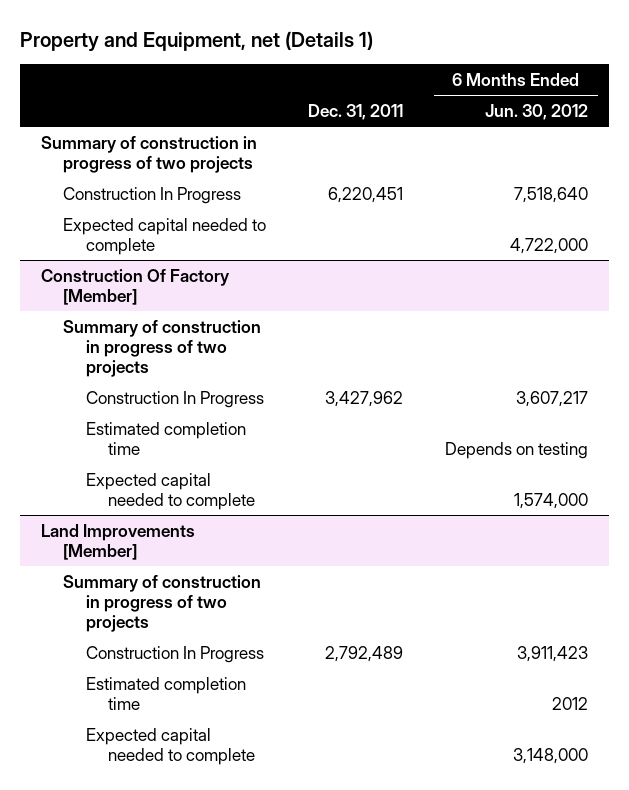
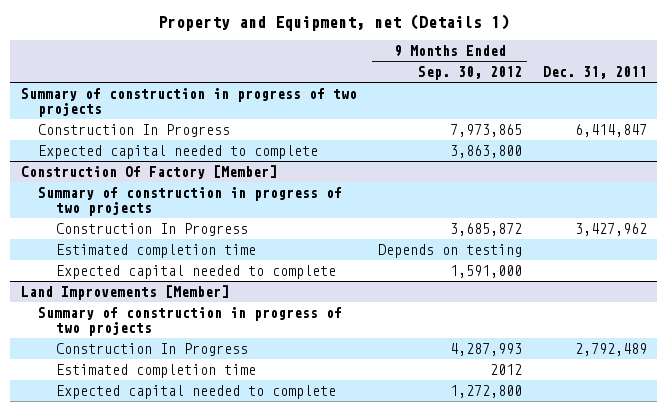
- | Dec. 31, 2011 | 6 Months Ended Jun. 30, 2012
+ | 9 Months Ended Sep. 30, 2012 | Dec. 31, 2011
- Construction In Progress | 6,220,451 | 7,518,640
+ Construction In Progress | 7,973,865 | 6,414,847

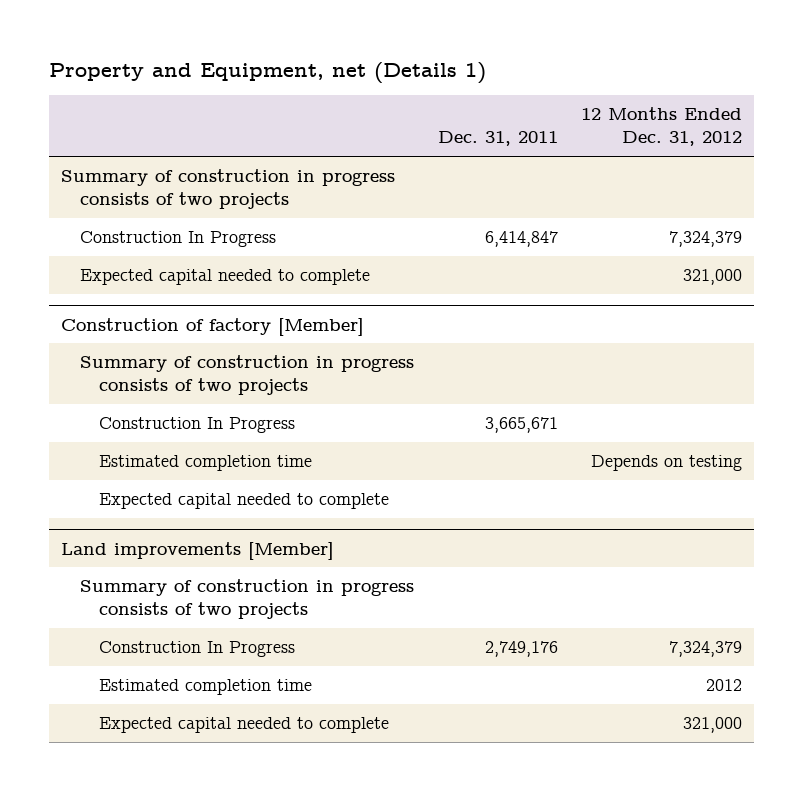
- | 9 Months Ended Sep. 30, 2012 | Dec. 31, 2011
+ | Dec. 31, 2011 | 12 Months Ended Dec. 31, 2012
- Summary of construction in progress of two projects
+ Summary of construction in progress consists of two projects
- Construction Of Factory [Member]
- Summary of construction in progress of two projects
- Construction In Progress | 3,685,872 | 3,427,962
+ Construction of factory [Member]
+ Summary of construction in progress consists of two projects
+ Construction In Progress | 3,665,671 |
- Land Improvements [Member]
- Summary of construction in progress of two projects
- Construction In Progress | 4,287,993 | 2,792,489
+ Land improvements [Member]
+ Summary of construction in progress consists of two projects
+ Construction In Progress | 2,749,176 | 7,324,379

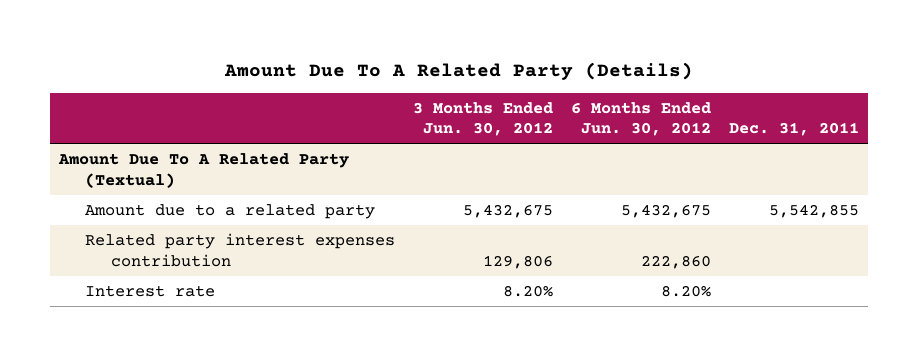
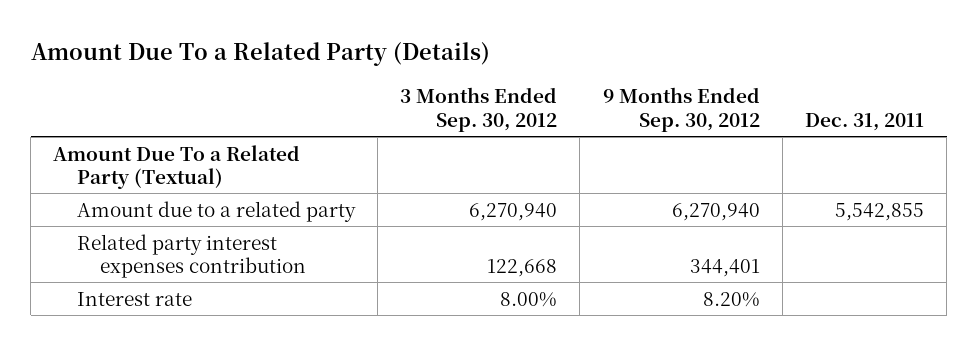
- Amount Due To A Related Party (Details)
+ Amount Due To a Related Party (Details)
- | 3 Months Ended Jun. 30, 2012 | 6 Months Ended Jun. 30, 2012 | Dec. 31, 2011
+ | 3 Months Ended Sep. 30, 2012 | 9 Months Ended Sep. 30, 2012 | Dec. 31, 2011
- Amount Due To A Related Party (Textual)
+ Amount Due To a Related Party (Textual)

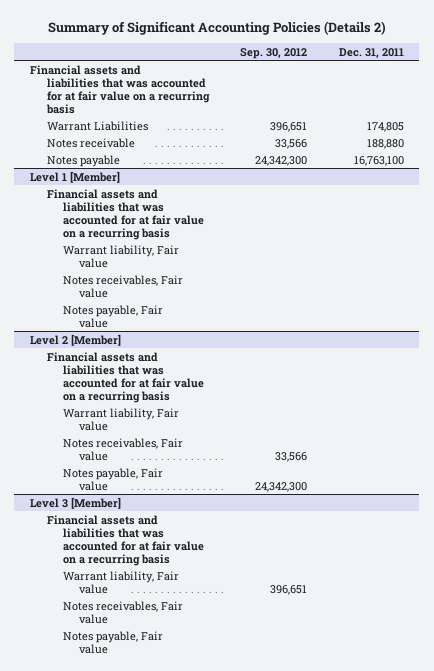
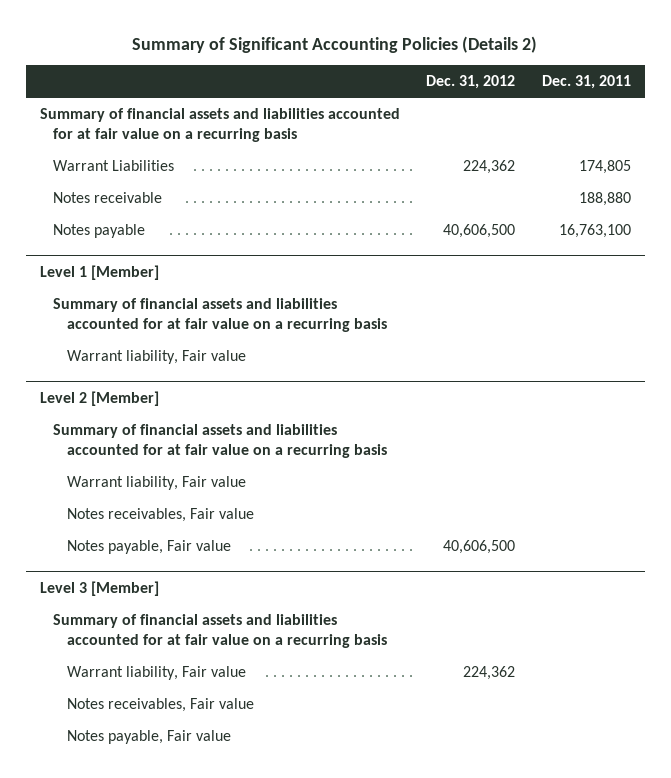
- | Sep. 30, 2012 | Dec. 31, 2011
+ | Dec. 31, 2012 | Dec. 31, 2011
- Financial assets and liabilities that was accounted for at fair value on a recurring basis
+ Summary of financial assets and liabilities accounted for at fair value on a recurring basis
@ Level 1 [Member]
- Financial assets and liabilities that was accounted for at fair value on a recurring basis
+ Summary of financial assets and liabilities accounted for at fair value on a recurring basis
- Notes receivables, Fair value
- Notes payable, Fair value
@ Level 2 [Member]
- Financial assets and liabilities that was accounted for at fair value on a recurring basis
+ Summary of financial assets and liabilities accounted for at fair value on a recurring basis
@ Level 3 [Member]
- Financial assets and liabilities that was accounted for at fair value on a recurring basis
+ Summary of financial assets and liabilities accounted for at fair value on a recurring basis

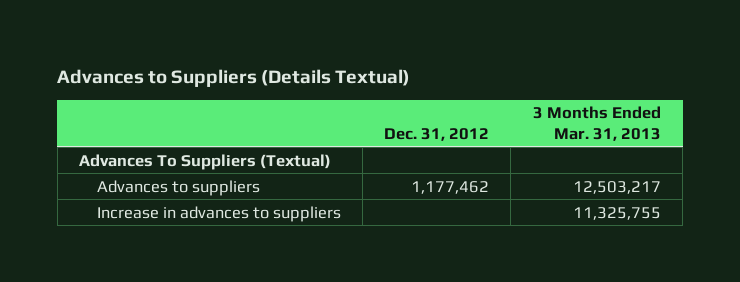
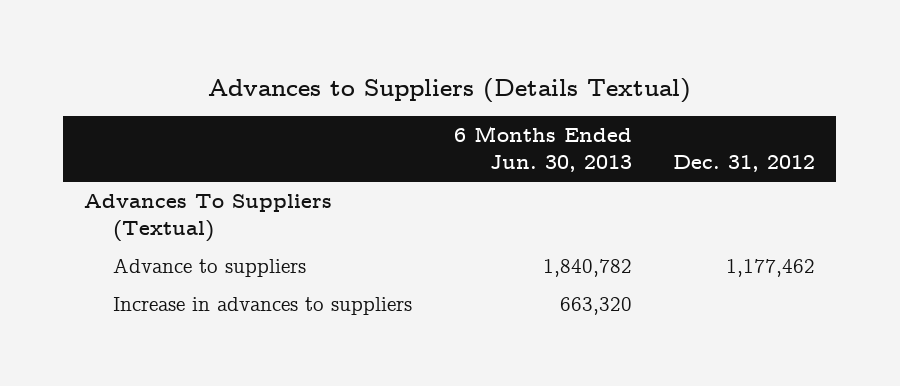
- | Dec. 31, 2012 | 3 Months Ended Mar. 31, 2013
+ | 6 Months Ended Jun. 30, 2013 | Dec. 31, 2012
- Advances to suppliers | 1,177,462 | 12,503,217
+ Advance to suppliers | 1,840,782 | 1,177,462

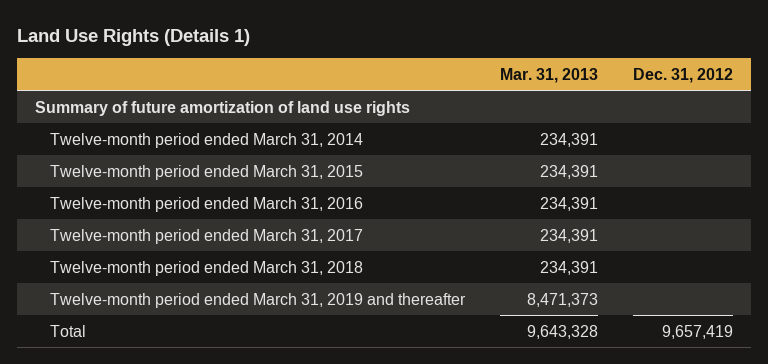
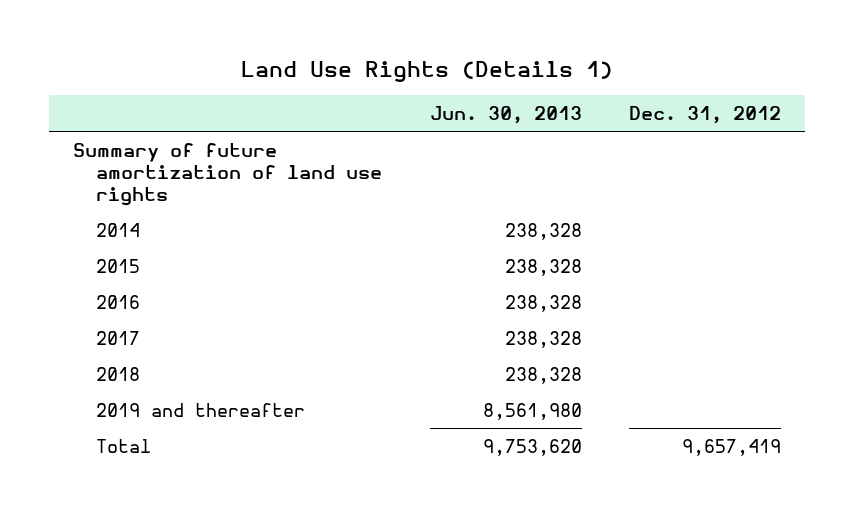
- | Mar. 31, 2013 | Dec. 31, 2012
+ | Jun. 30, 2013 | Dec. 31, 2012
- Twelve-month period ended March 31, 2014 | 234,391 |
- Twelve-month period ended March 31, 2015 | 234,391 |
- Twelve-month period ended March 31, 2016 | 234,391 |
- Twelve-month period ended March 31, 2017 | 234,391 |
- Twelve-month period ended March 31, 2018 | 234,391 |
- Twelve-month period ended March 31, 2019 and thereafter | 8,471,373 |
+ 2014 | 238,328 |
+ 2015 | 238,328 |
+ 2016 | 238,328 |
+ 2017 | 238,328 |
+ 2018 | 238,328 |
+ 2019 and thereafter | 8,561,980 |

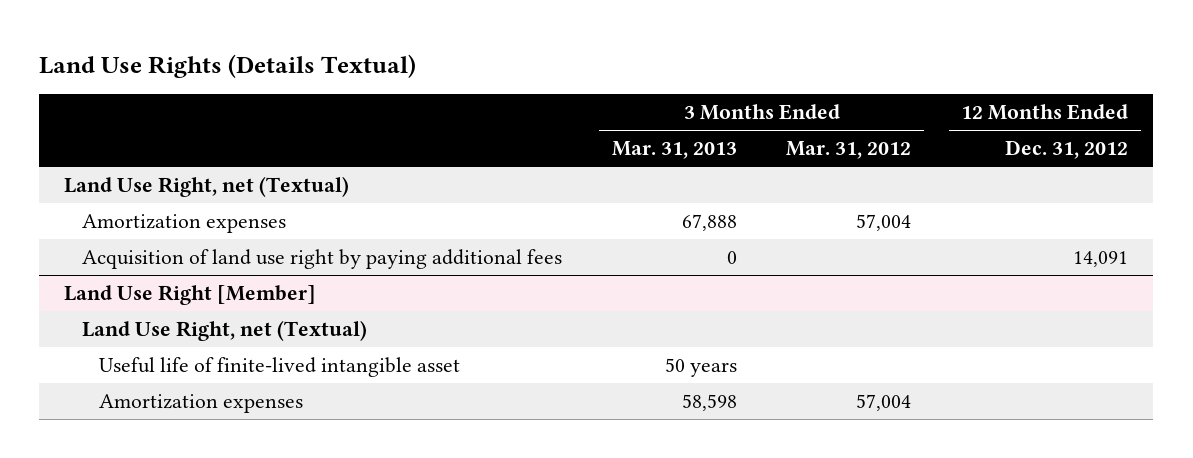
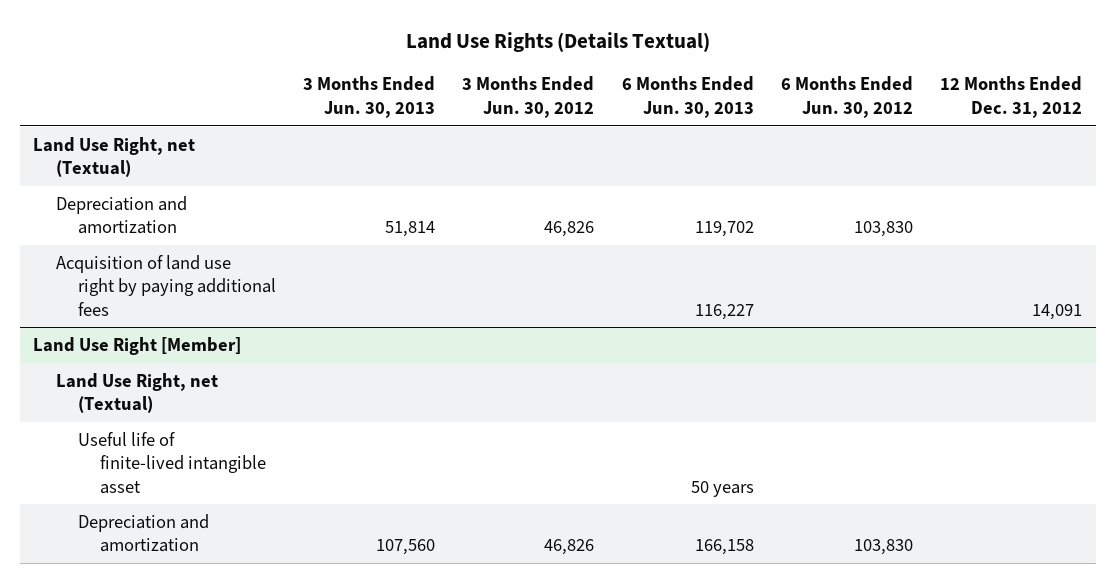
- | 3 Months Ended Mar. 31, 2013 | 3 Months Ended Mar. 31, 2012 | 12 Months Ended Dec. 31, 2012
+ | 3 Months Ended Jun. 30, 2013 | 3 Months Ended Jun. 30, 2012 | 6 Months Ended Jun. 30, 2013 | 6 Months Ended Jun. 30, 2012 | 12 Months Ended Dec. 31, 2012
- Amortization expenses | 67,888 | 57,004 |
+ Depreciation and amortization | 51,814 | 46,826 | 119,702 | 103,830 |
@ Land Use Right [Member]
- Amortization expenses | 58,598 | 57,004 |
+ Depreciation and amortization | 107,560 | 46,826 | 166,158 | 103,830 |

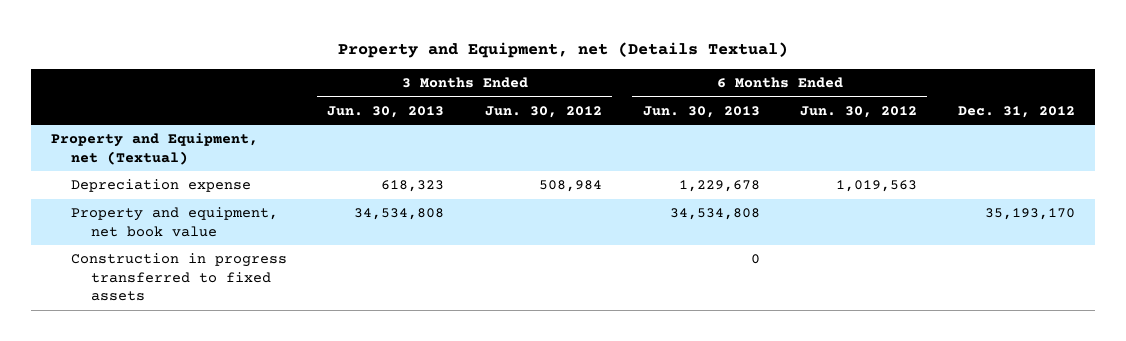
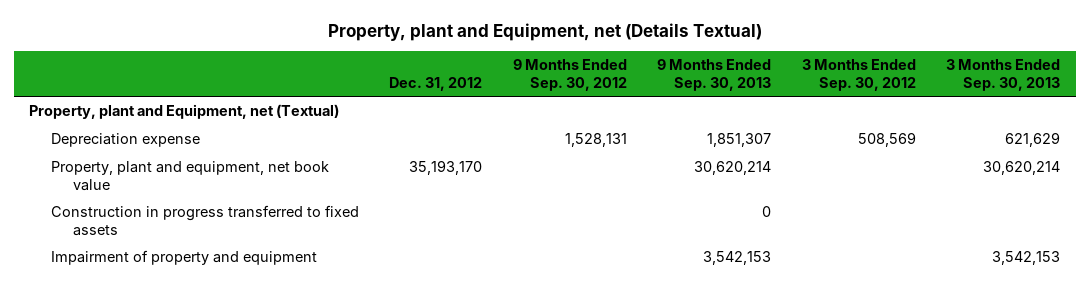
- Property and Equipment, net (Details Textual)
+ Property, plant and Equipment, net (Details Textual)
- | 3 Months Ended Jun. 30, 2013 | 3 Months Ended Jun. 30, 2012 | 6 Months Ended Jun. 30, 2013 | 6 Months Ended Jun. 30, 2012 | Dec. 31, 2012
+ | Dec. 31, 2012 | 9 Months Ended Sep. 30, 2012 | 9 Months Ended Sep. 30, 2013 | 3 Months Ended Sep. 30, 2012 | 3 Months Ended Sep. 30, 2013
- Property and Equipment, net (Textual)
+ Property, plant and Equipment, net (Textual)
- Property and equipment, net book value | 34,534,808 | | 34,534,808 | | 35,193,170
+ Property, plant and equipment, net book value | 35,193,170 | | 30,620,214 | | 30,620,214
+ Impairment of property and equipment | | | 3,542,153 | | 3,542,153

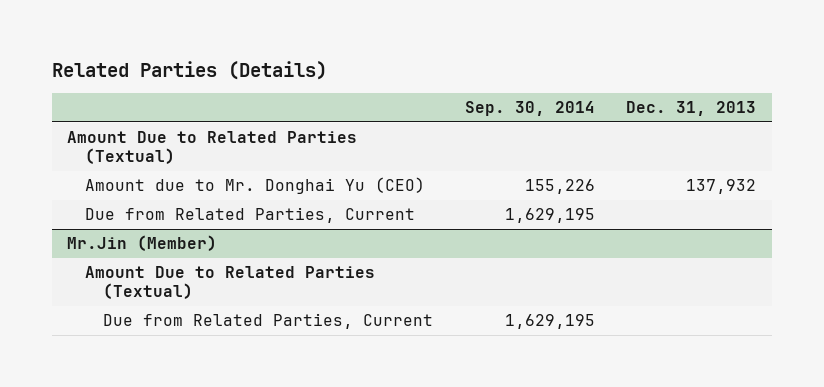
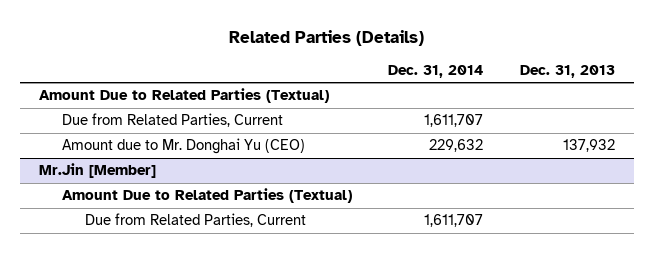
- | Sep. 30, 2014 | Dec. 31, 2013
+ | Dec. 31, 2014 | Dec. 31, 2013
- Mr.Jin (Member)
moved down: Amount due to Mr. Donghai Yu (CEO) | 229,632 | 137,932
+ Mr.Jin [Member]

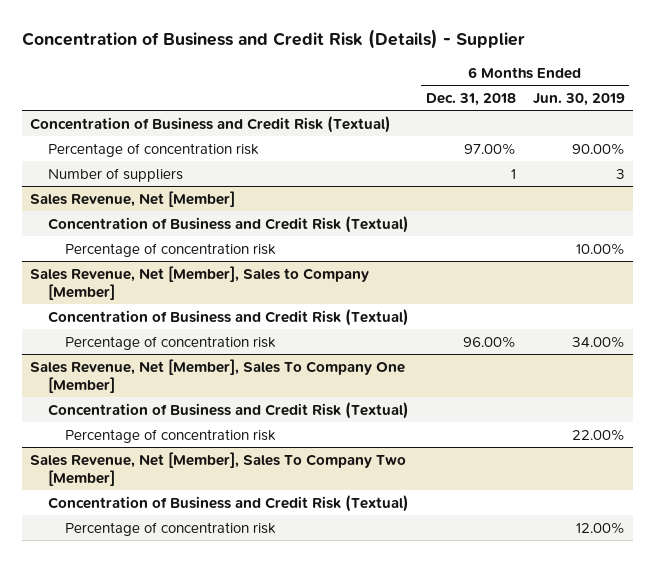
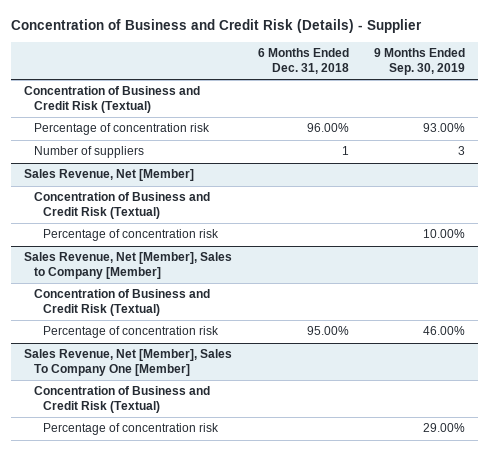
- | 6 Months Ended Dec. 31, 2018 | 6 Months Ended Jun. 30, 2019
+ | 6 Months Ended Dec. 31, 2018 | 9 Months Ended Sep. 30, 2019
- Percentage of concentration risk | 97.00% | 90.00%
+ Percentage of concentration risk | 96.00% | 93.00%
@ Sales Revenue, Net [Member], Sales to Company [Member]
- Percentage of concentration risk | 96.00% | 34.00%
+ Percentage of concentration risk | 95.00% | 46.00%
- Sales Revenue, Net [Member], Sales To Company Two [Member]
- Concentration of Business and Credit Risk (Textual)
- Percentage of concentration risk | | 12.00%

